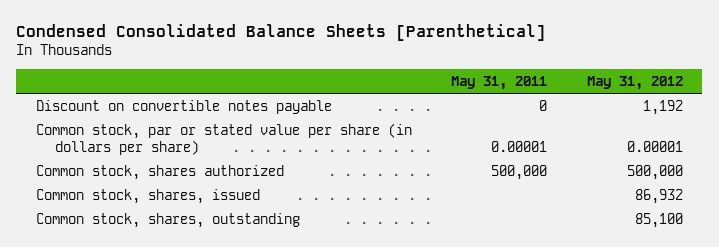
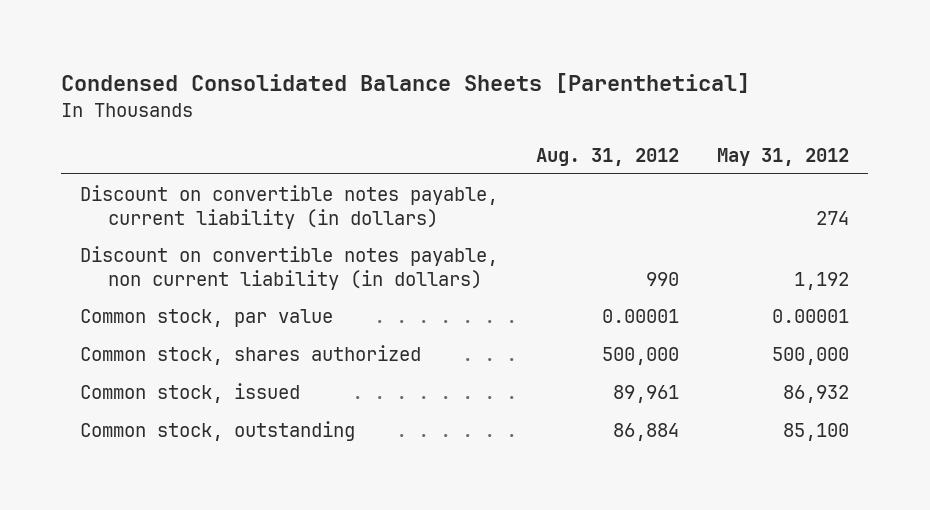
- | May 31, 2011 | May 31, 2012
+ | Aug. 31, 2012 | May 31, 2012
- Discount on convertible notes payable | 0 | 1,192
- Common stock, par or stated value per share (in dollars per share) | 0.00001 | 0.00001
+ Discount on convertible notes payable, current liability (in dollars) | | 274
+ Discount on convertible notes payable, non current liability (in dollars) | 990 | 1,192
+ Common stock, par value | 0.00001 | 0.00001
- Common stock, shares, issued | | 86,932
- Common stock, shares, outstanding | | 85,100
+ Common stock, issued | 89,961 | 86,932
+ Common stock, outstanding | 86,884 | 85,100

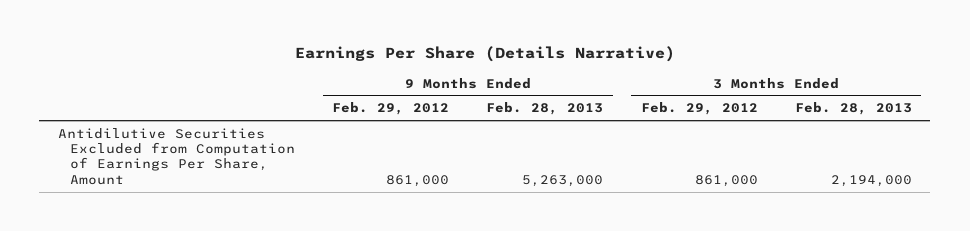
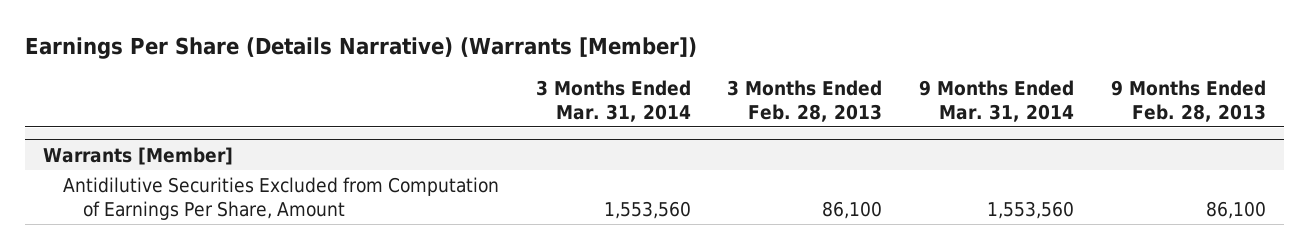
- Earnings Per Share (Details Narrative)
+ Earnings Per Share (Details Narrative) (Warrants [Member])
- | 9 Months Ended Feb. 29, 2012 | 9 Months Ended Feb. 28, 2013 | 3 Months Ended Feb. 29, 2012 | 3 Months Ended Feb. 28, 2013
+ | 3 Months Ended Mar. 31, 2014 | 3 Months Ended Feb. 28, 2013 | 9 Months Ended Mar. 31, 2014 | 9 Months Ended Feb. 28, 2013
- Antidilutive Securities Excluded from Computation of Earnings Per Share, Amount | 861,000 | 5,263,000 | 861,000 | 2,194,000
+ Warrants [Member]
+ Antidilutive Securities Excluded from Computation of Earnings Per Share, Amount | 1,553,560 | 86,100 | 1,553,560 | 86,100

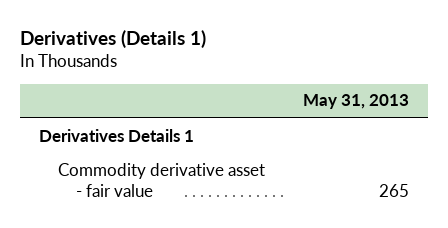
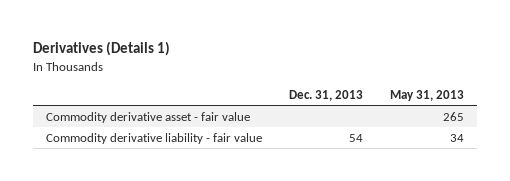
- | May 31, 2013
+ | Dec. 31, 2013 | May 31, 2013
- Derivatives Details 1
+ Commodity derivative liability - fair value | 54 | 34

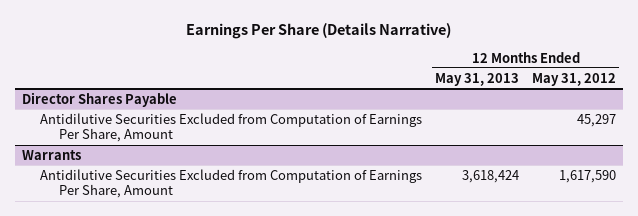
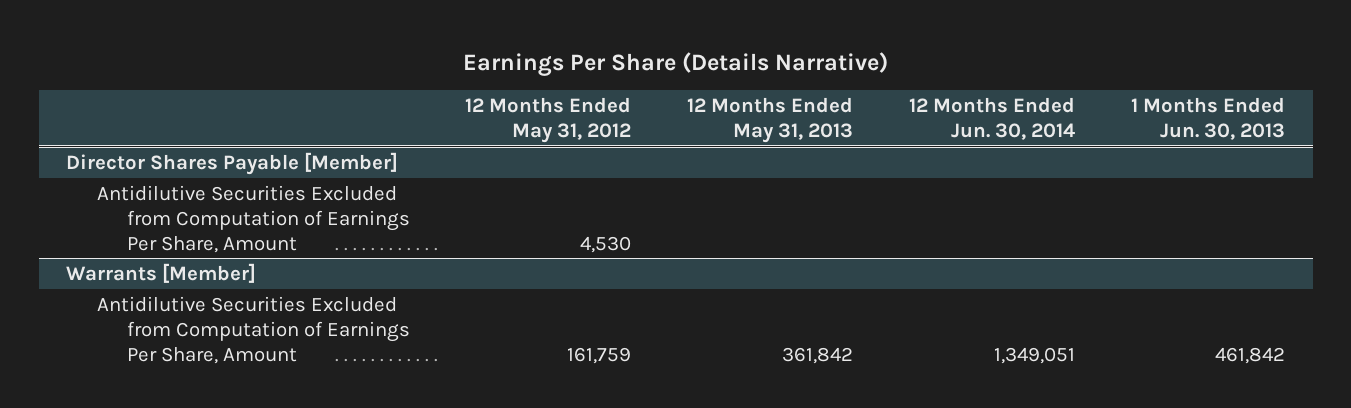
- | 12 Months Ended May 31, 2013 | 12 Months Ended May 31, 2012
+ | 12 Months Ended May 31, 2012 | 12 Months Ended May 31, 2013 | 12 Months Ended Jun. 30, 2014 | 1 Months Ended Jun. 30, 2013
- Director Shares Payable
- Antidilutive Securities Excluded from Computation of Earnings Per Share, Amount | | 45,297
- Warrants
- Antidilutive Securities Excluded from Computation of Earnings Per Share, Amount | 3,618,424 | 1,617,590
+ Director Shares Payable [Member]
+ Antidilutive Securities Excluded from Computation of Earnings Per Share, Amount | 4,530 | | |
+ Warrants [Member]
+ Antidilutive Securities Excluded from Computation of Earnings Per Share, Amount | 161,759 | 361,842 | 1,349,051 | 461,842

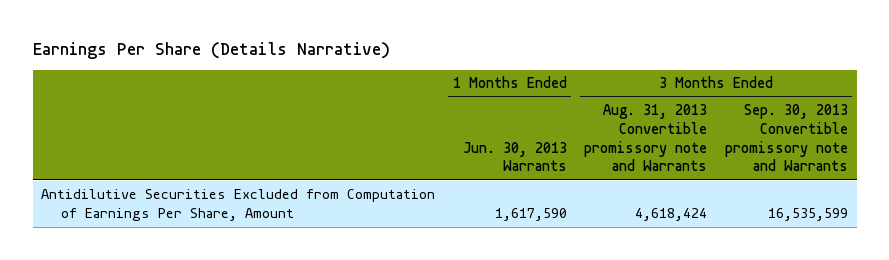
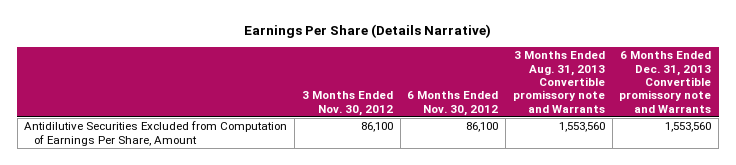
- | 1 Months Ended Jun. 30, 2013 Warrants | 3 Months Ended Aug. 31, 2013 Convertible promissory note and Warrants | 3 Months Ended Sep. 30, 2013 Convertible promissory note and Warrants
+ | 3 Months Ended Nov. 30, 2012 | 6 Months Ended Nov. 30, 2012 | 3 Months Ended Aug. 31, 2013 Convertible promissory note and Warrants | 6 Months Ended Dec. 31, 2013 Convertible promissory note and Warrants
- Antidilutive Securities Excluded from Computation of Earnings Per Share, Amount | 1,617,590 | 4,618,424 | 16,535,599
+ Antidilutive Securities Excluded from Computation of Earnings Per Share, Amount | 86,100 | 86,100 | 1,553,560 | 1,553,560

